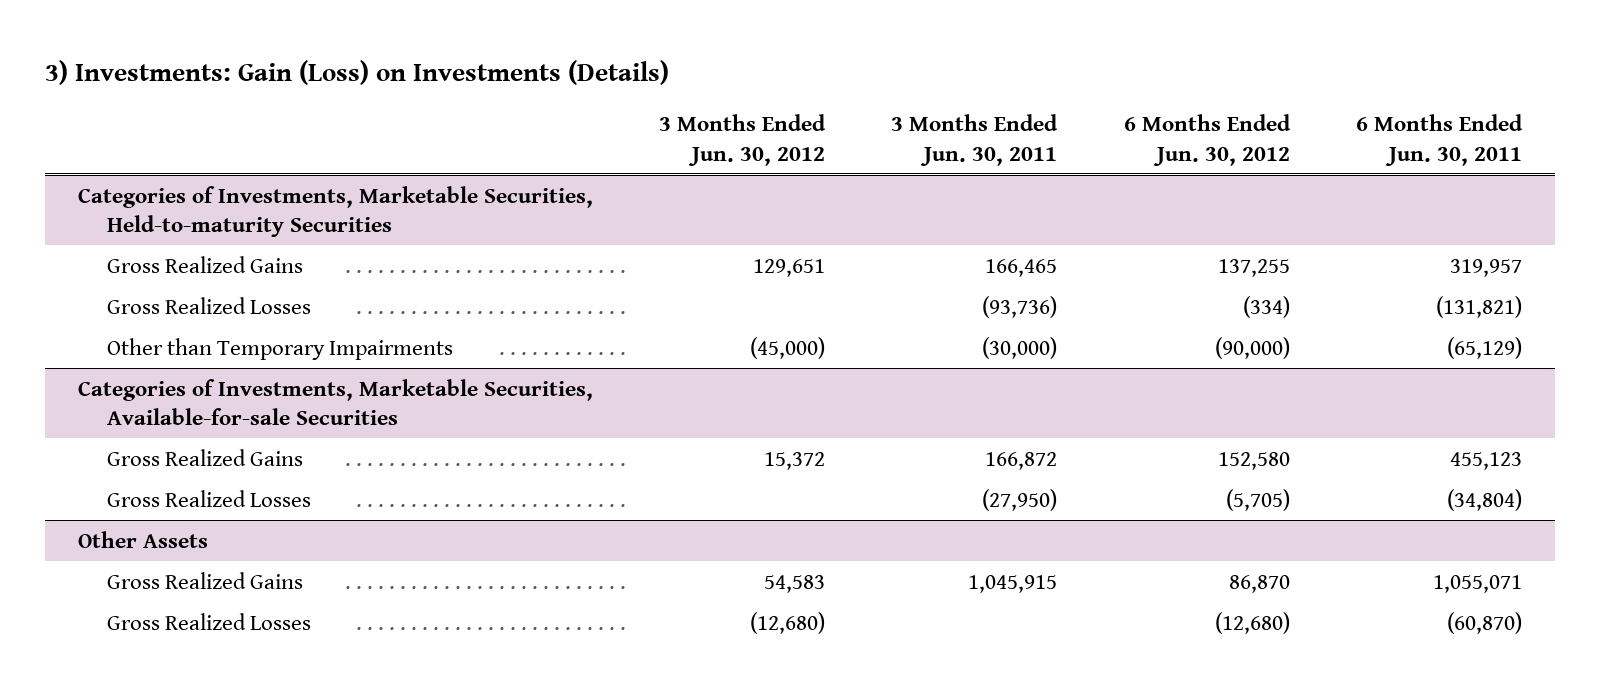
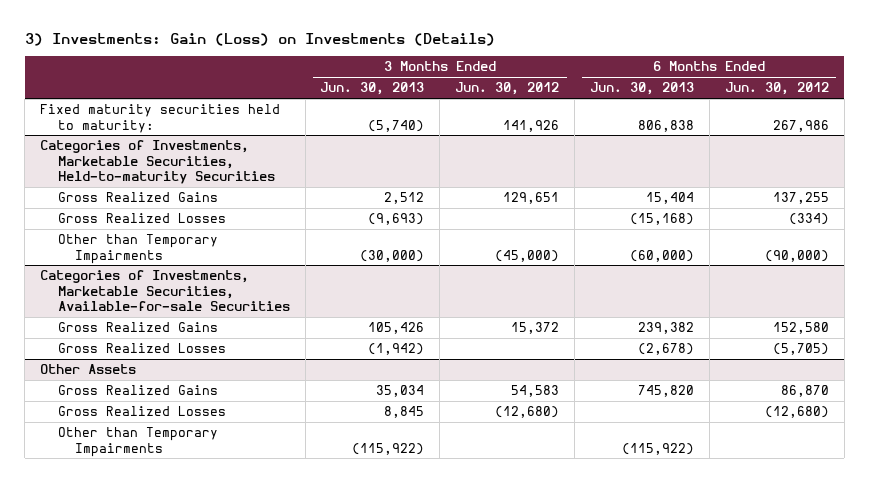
- | 3 Months Ended Jun. 30, 2012 | 3 Months Ended Jun. 30, 2011 | 6 Months Ended Jun. 30, 2012 | 6 Months Ended Jun. 30, 2011
+ | 3 Months Ended Jun. 30, 2013 | 3 Months Ended Jun. 30, 2012 | 6 Months Ended Jun. 30, 2013 | 6 Months Ended Jun. 30, 2012
+ Fixed maturity securities held to maturity: | (5,740) | 141,926 | 806,838 | 267,986
@ Other Assets
+ Other than Temporary Impairments | (115,922) | | (115,922) |

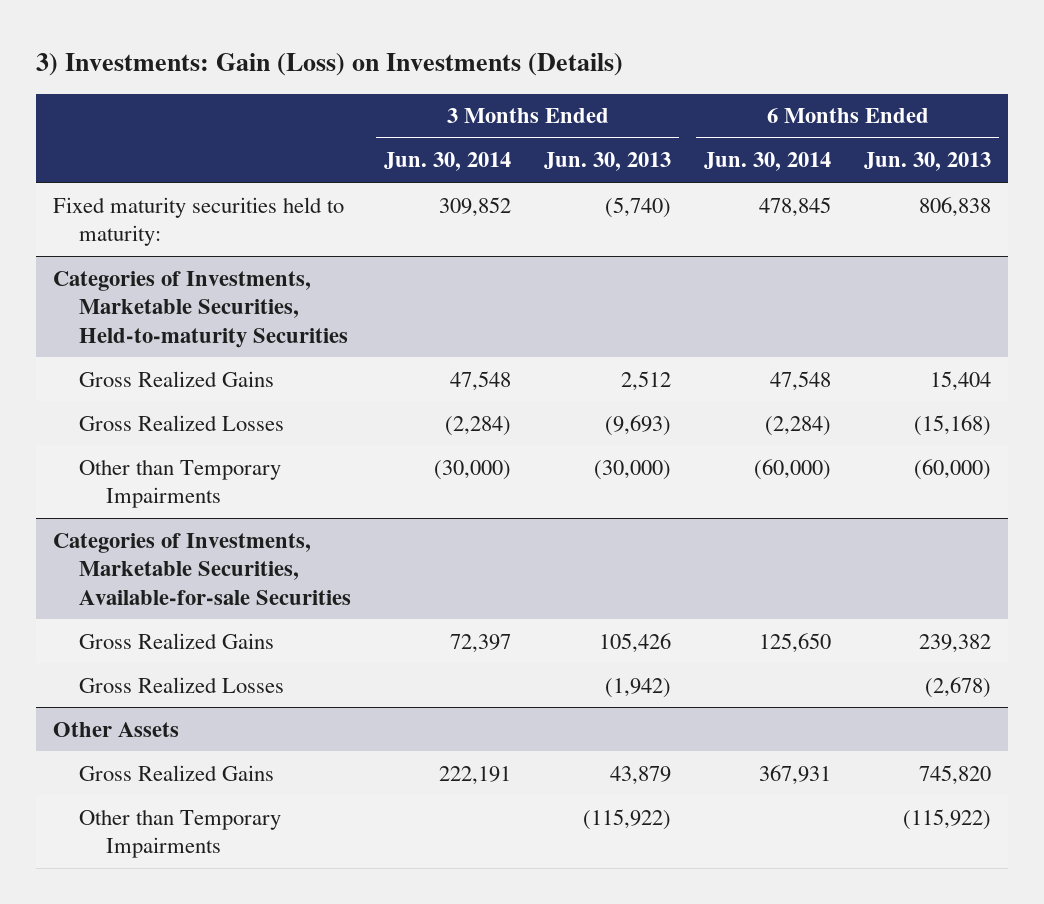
- | 3 Months Ended Jun. 30, 2013 | 3 Months Ended Jun. 30, 2012 | 6 Months Ended Jun. 30, 2013 | 6 Months Ended Jun. 30, 2012
+ | 3 Months Ended Jun. 30, 2014 | 3 Months Ended Jun. 30, 2013 | 6 Months Ended Jun. 30, 2014 | 6 Months Ended Jun. 30, 2013
@ Other Assets
- Gross Realized Gains | 35,034 | 54,583 | 745,820 | 86,870
- Gross Realized Losses | 8,845 | (12,680) | | (12,680)
+ Gross Realized Gains | 222,191 | 43,879 | 367,931 | 745,820

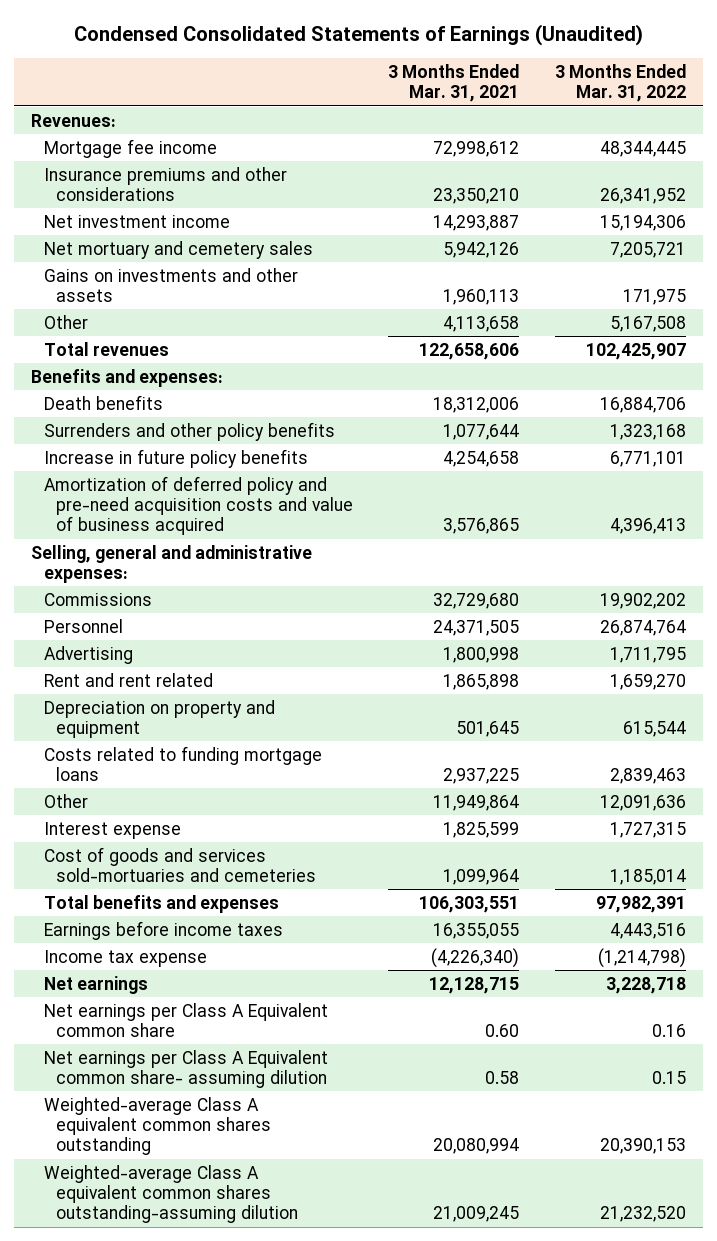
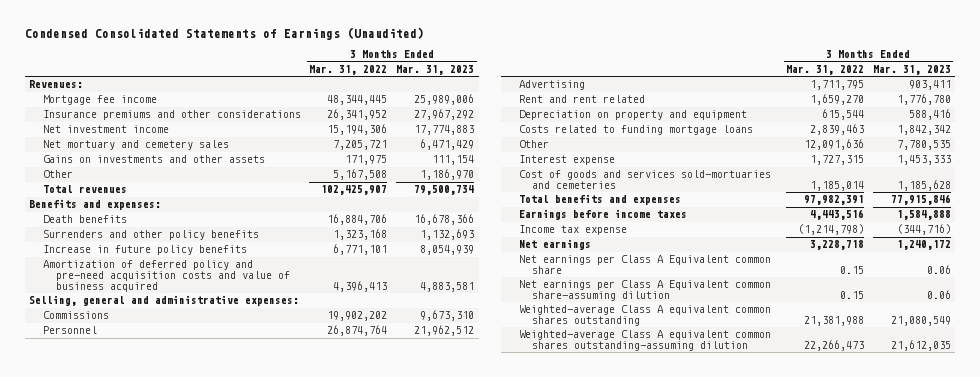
- | 3 Months Ended Mar. 31, 2021 | 3 Months Ended Mar. 31, 2022
+ | 3 Months Ended Mar. 31, 2022 | 3 Months Ended Mar. 31, 2023
- Net earnings per Class A Equivalent common share | 0.60 | 0.16
- Net earnings per Class A Equivalent common share- assuming dilution | 0.58 | 0.15
- Weighted-average Class A equivalent common shares outstanding | 20,080,994 | 20,390,153
- Weighted-average Class A equivalent common shares outstanding-assuming dilution | 21,009,245 | 21,232,520
+ Net earnings per Class A Equivalent common share | 0.15 | 0.06
+ Net earnings per Class A Equivalent common share-assuming dilution | 0.15 | 0.06
+ Weighted-average Class A equivalent common shares outstanding | 21,381,988 | 21,080,549
+ Weighted-average Class A equivalent common shares outstanding-assuming dilution | 22,266,473 | 21,612,035

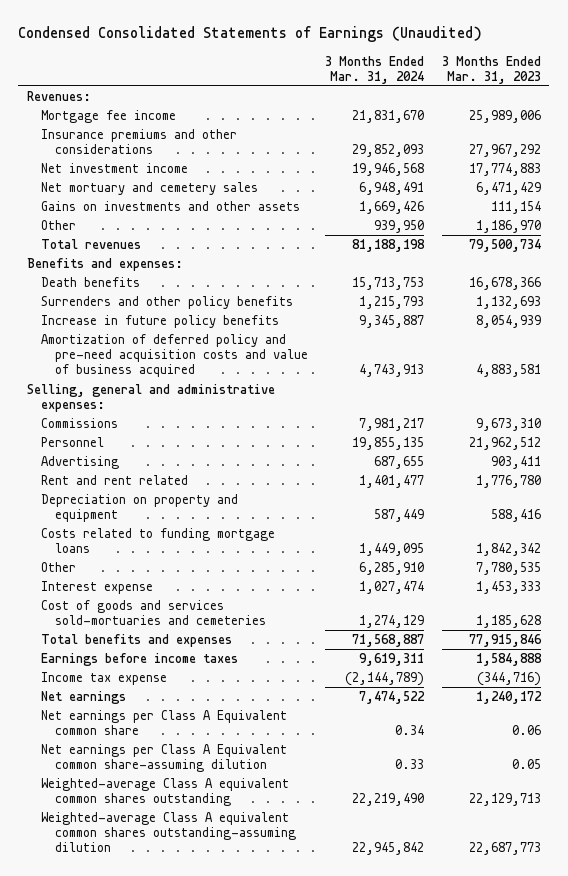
- | 3 Months Ended Mar. 31, 2022 | 3 Months Ended Mar. 31, 2023
+ | 3 Months Ended Mar. 31, 2024 | 3 Months Ended Mar. 31, 2023
- Net earnings per Class A Equivalent common share-assuming dilution | 0.15 | 0.06
- Weighted-average Class A equivalent common shares outstanding | 21,381,988 | 21,080,549
- Weighted-average Class A equivalent common shares outstanding-assuming dilution | 22,266,473 | 21,612,035
+ Net earnings per Class A Equivalent common share-assuming dilution | 0.33 | 0.05
+ Weighted-average Class A equivalent common shares outstanding | 22,219,490 | 22,129,713
+ Weighted-average Class A equivalent common shares outstanding-assuming dilution | 22,945,842 | 22,687,773

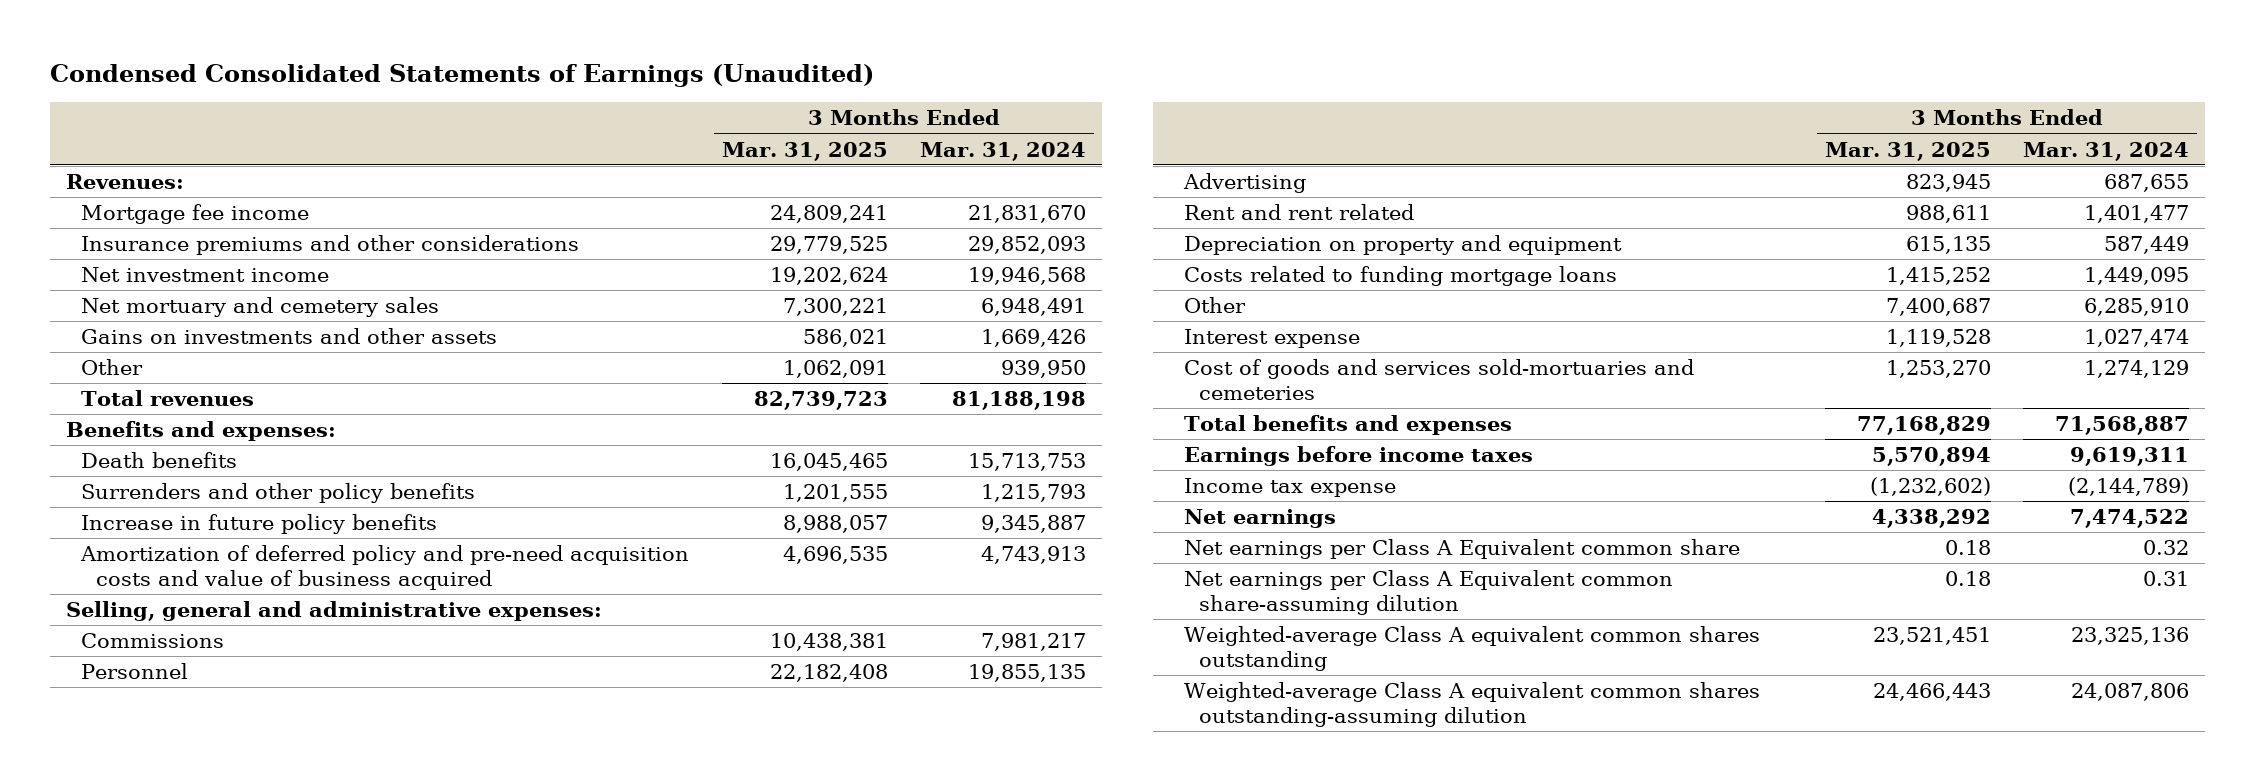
- | 3 Months Ended Mar. 31, 2024 | 3 Months Ended Mar. 31, 2023
+ | 3 Months Ended Mar. 31, 2025 | 3 Months Ended Mar. 31, 2024
- Net earnings per Class A Equivalent common share | 0.34 | 0.06
- Net earnings per Class A Equivalent common share-assuming dilution | 0.33 | 0.05
- Weighted-average Class A equivalent common shares outstanding | 22,219,490 | 22,129,713
- Weighted-average Class A equivalent common shares outstanding-assuming dilution | 22,945,842 | 22,687,773
+ Net earnings per Class A Equivalent common share | 0.18 | 0.32
+ Net earnings per Class A Equivalent common share-assuming dilution | 0.18 | 0.31
+ Weighted-average Class A equivalent common shares outstanding | 23,521,451 | 23,325,136
+ Weighted-average Class A equivalent common shares outstanding-assuming dilution | 24,466,443 | 24,087,806

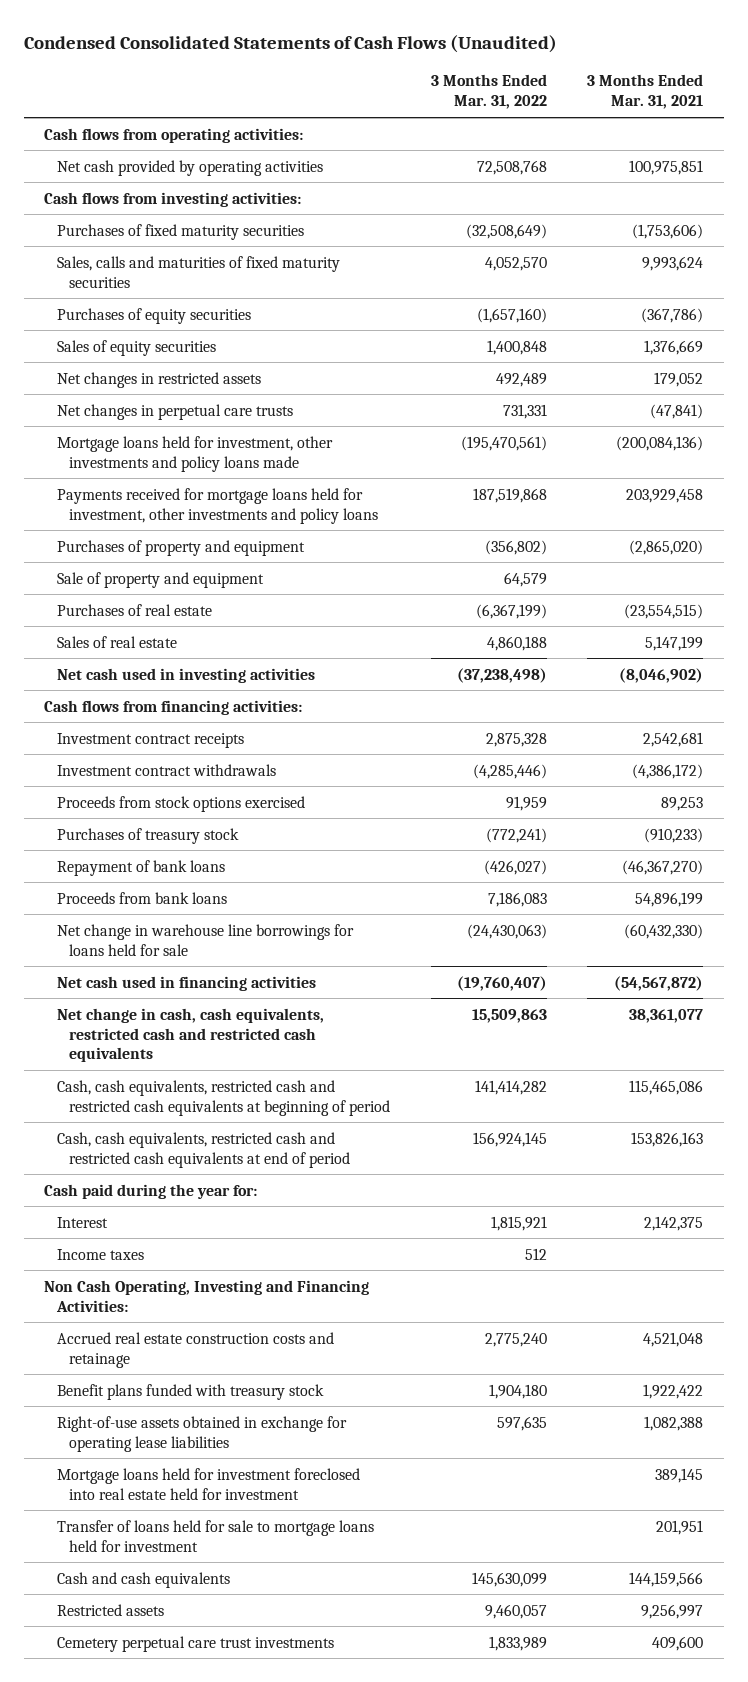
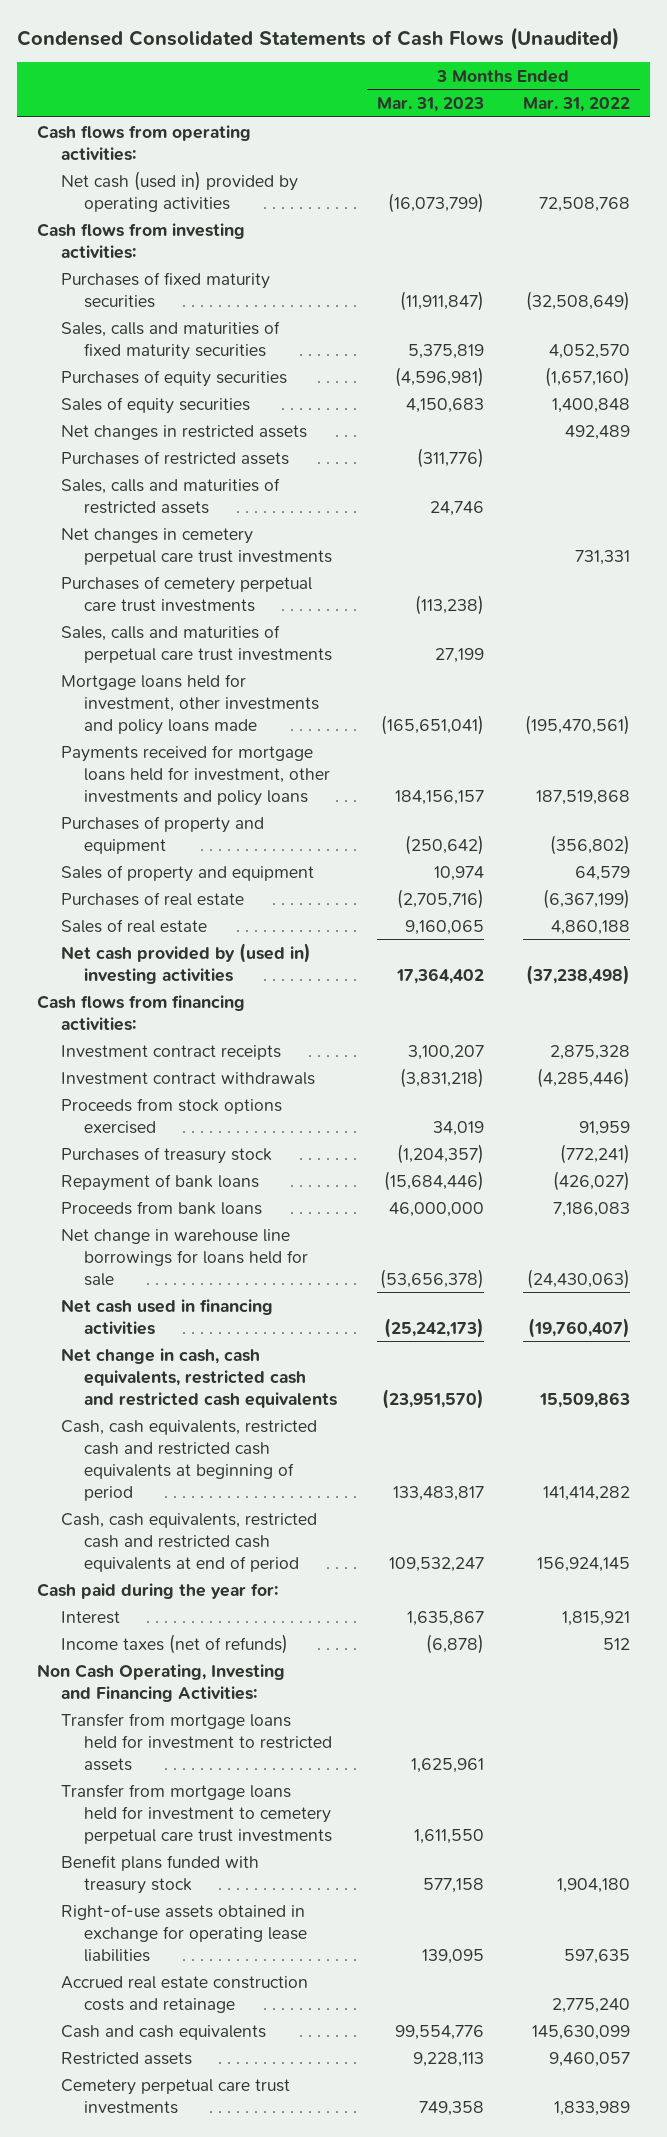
- | 3 Months Ended Mar. 31, 2022 | 3 Months Ended Mar. 31, 2021
+ | 3 Months Ended Mar. 31, 2023 | 3 Months Ended Mar. 31, 2022
- Net cash provided by operating activities | 72,508,768 | 100,975,851
+ Net cash (used in) provided by operating activities | (16,073,799) | 72,508,768
- Net changes in perpetual care trusts | 731,331 | (47,841)
+ Purchases of restricted assets | (311,776) |
+ Sales, calls and maturities of restricted assets | 24,746 |
+ Net changes in cemetery perpetual care trust investments | | 731,331
+ Purchases of cemetery perpetual care trust investments | (113,238) |
+ Sales, calls and maturities of perpetual care trust investments | 27,199 |
- Sale of property and equipment | 64,579 |
+ Sales of property and equipment | 10,974 | 64,579
- Net cash used in investing activities | (37,238,498) | (8,046,902)
+ Net cash provided by (used in) investing activities | 17,364,402 | (37,238,498)
- Income taxes | 512 |
+ Income taxes (net of refunds) | (6,878) | 512
+ Transfer from mortgage loans held for investment to restricted assets | 1,625,961 |
+ Transfer from mortgage loans held for investment to cemetery perpetual care trust investments | 1,611,550 |
- Mortgage loans held for investment foreclosed into real estate held for investment | | 389,145
- Transfer of loans held for sale to mortgage loans held for investment | | 201,951
moved down: Accrued real estate construction costs and retainage | | 2,775,240

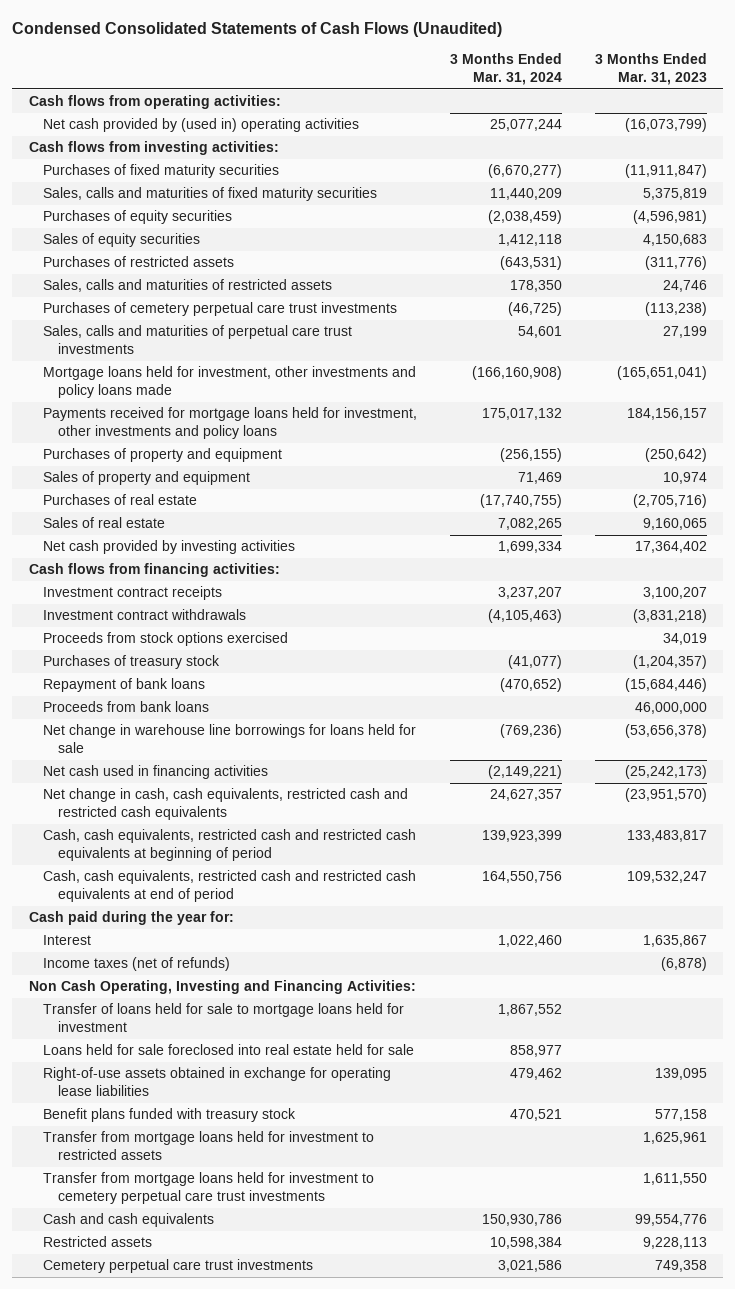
- | 3 Months Ended Mar. 31, 2023 | 3 Months Ended Mar. 31, 2022
+ | 3 Months Ended Mar. 31, 2024 | 3 Months Ended Mar. 31, 2023
- Net cash (used in) provided by operating activities | (16,073,799) | 72,508,768
+ Net cash provided by (used in) operating activities | 25,077,244 | (16,073,799)
- Net changes in restricted assets | | 492,489
- Net changes in cemetery perpetual care trust investments | | 731,331
- Net cash provided by (used in) investing activities | 17,364,402 | (37,238,498)
+ Net cash provided by investing activities | 1,699,334 | 17,364,402
+ Transfer of loans held for sale to mortgage loans held for investment | 1,867,552 |
+ Loans held for sale foreclosed into real estate held for sale | 858,977 |
moved up: Right-of-use assets obtained in exchange for operating lease liabilities | 479,462 | 139,095
moved up: Benefit plans funded with treasury stock | 470,521 | 577,158
- Accrued real estate construction costs and retainage | | 2,775,240

